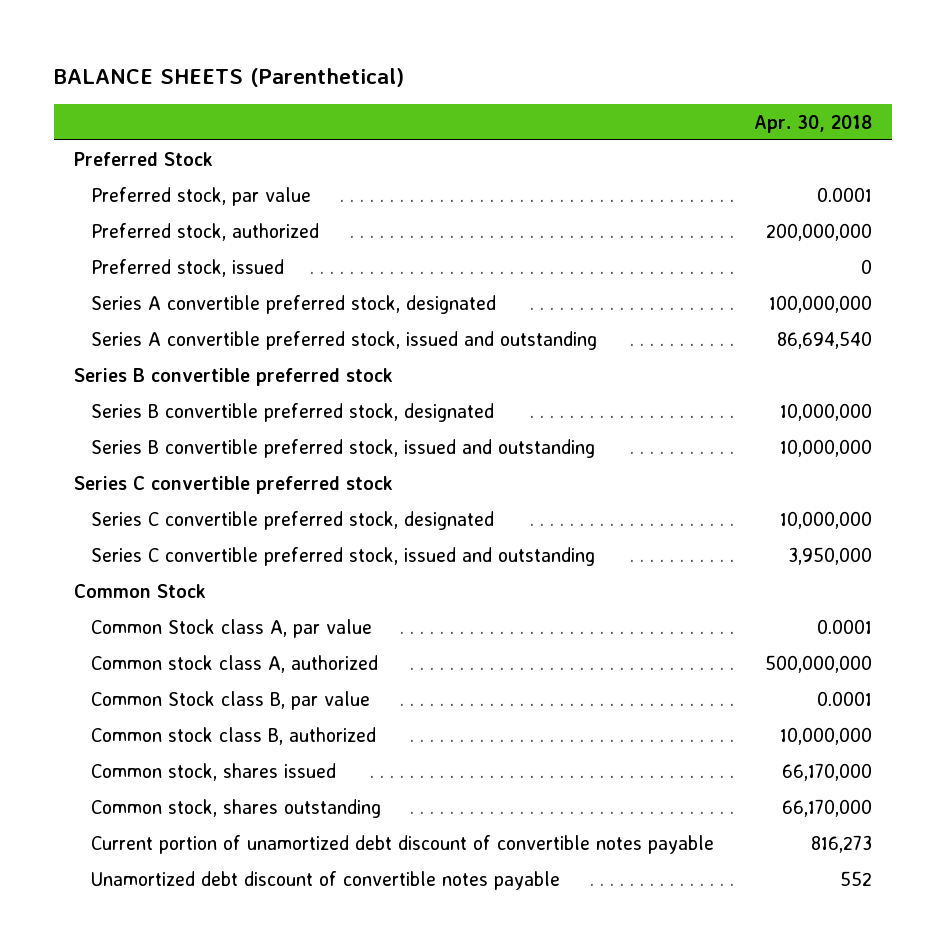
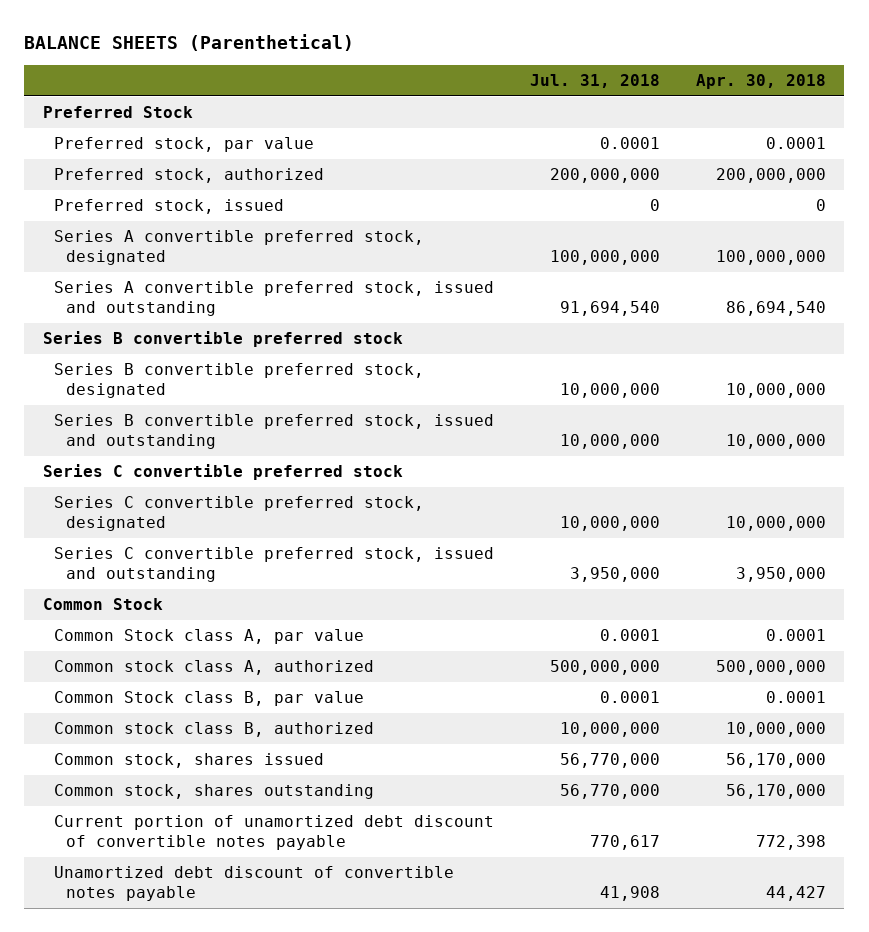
- | Apr. 30, 2018
+ | Jul. 31, 2018 | Apr. 30, 2018
- Common stock, shares issued | 66,170,000
- Common stock, shares outstanding | 66,170,000
- Current portion of unamortized debt discount of convertible notes payable | 816,273
- Unamortized debt discount of convertible notes payable | 552
+ Common stock, shares issued | 56,770,000 | 56,170,000
+ Common stock, shares outstanding | 56,770,000 | 56,170,000
+ Current portion of unamortized debt discount of convertible notes payable | 770,617 | 772,398
+ Unamortized debt discount of convertible notes payable | 41,908 | 44,427

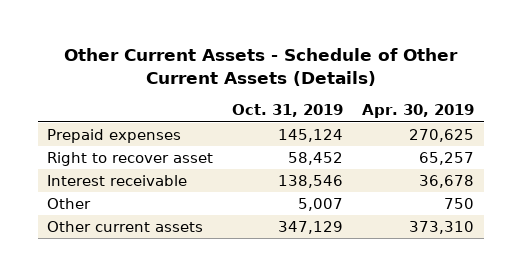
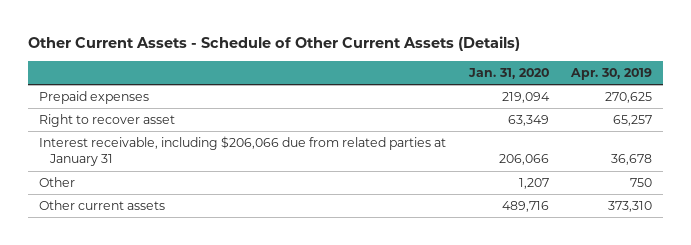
- | Oct. 31, 2019 | Apr. 30, 2019
+ | Jan. 31, 2020 | Apr. 30, 2019
- Interest receivable | 138,546 | 36,678
+ Interest receivable, including $206,066 due from related parties at January 31 | 206,066 | 36,678

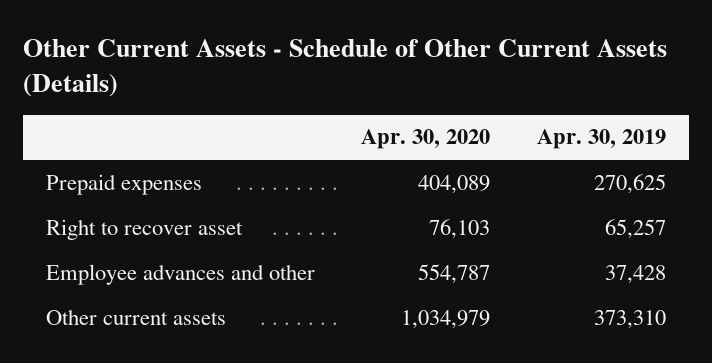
- | Jan. 31, 2020 | Apr. 30, 2019
+ | Apr. 30, 2020 | Apr. 30, 2019
- Interest receivable, including $206,066 due from related parties at January 31 | 206,066 | 36,678
- Other | 1,207 | 750
+ Employee advances and other | 554,787 | 37,428

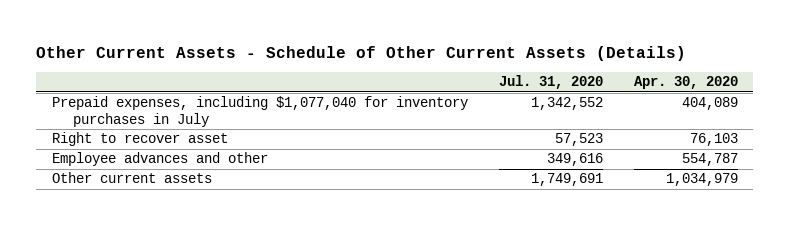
- | Apr. 30, 2020 | Apr. 30, 2019
+ | Jul. 31, 2020 | Apr. 30, 2020
- Prepaid expenses | 404,089 | 270,625
+ Prepaid expenses, including $1,077,040 for inventory purchases in July | 1,342,552 | 404,089

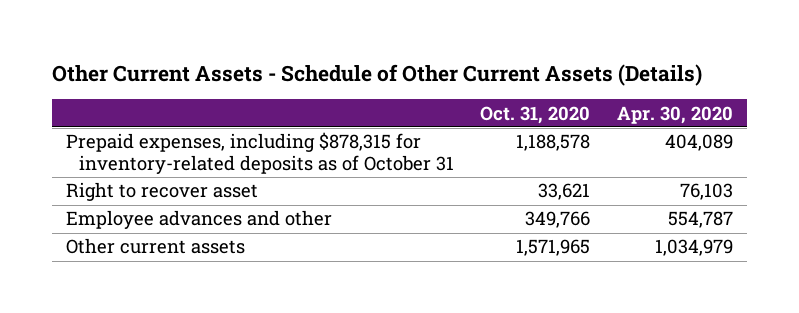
- | Jul. 31, 2020 | Apr. 30, 2020
+ | Oct. 31, 2020 | Apr. 30, 2020
- Prepaid expenses, including $1,077,040 for inventory purchases in July | 1,342,552 | 404,089
+ Prepaid expenses, including $878,315 for inventory-related deposits as of October 31 | 1,188,578 | 404,089

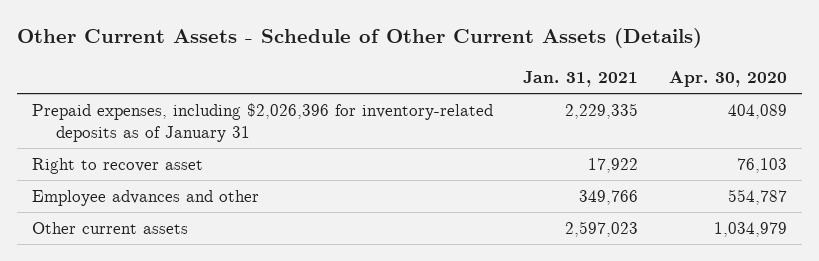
- | Oct. 31, 2020 | Apr. 30, 2020
+ | Jan. 31, 2021 | Apr. 30, 2020
- Prepaid expenses, including $878,315 for inventory-related deposits as of October 31 | 1,188,578 | 404,089
+ Prepaid expenses, including $2,026,396 for inventory-related deposits as of January 31 | 2,229,335 | 404,089

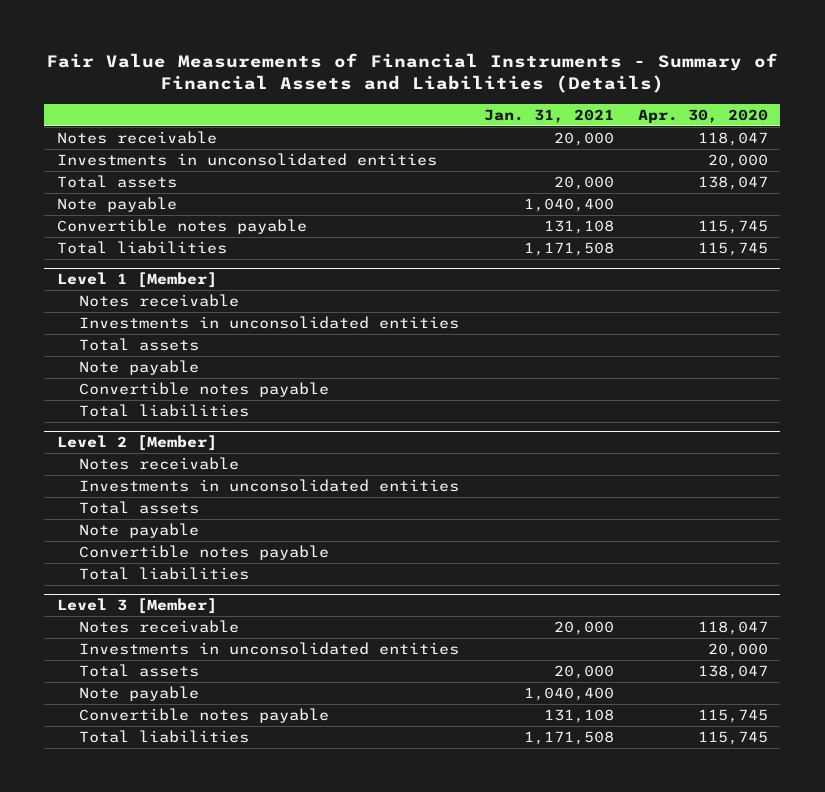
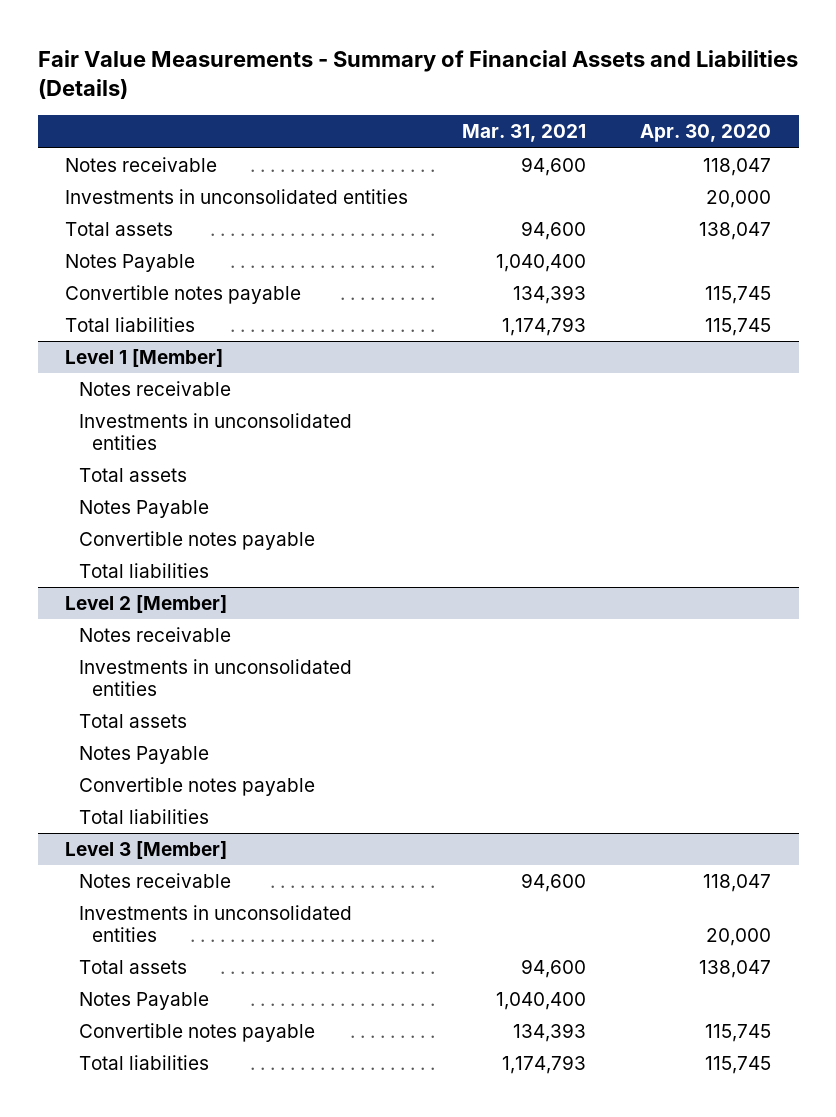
- Fair Value Measurements of Financial Instruments - Summary of Financial Assets and Liabilities (Details)
+ Fair Value Measurements - Summary of Financial Assets and Liabilities (Details)
- | Jan. 31, 2021 | Apr. 30, 2020
+ | Mar. 31, 2021 | Apr. 30, 2020
- Note payable | 1,040,400 |
+ Notes Payable | 1,040,400 |
@ Level 1 [Member]
- Note payable
+ Notes Payable
@ Level 2 [Member]
- Note payable
+ Notes Payable
@ Level 3 [Member]
- Note payable | 1,040,400 |
+ Notes Payable | 1,040,400 |

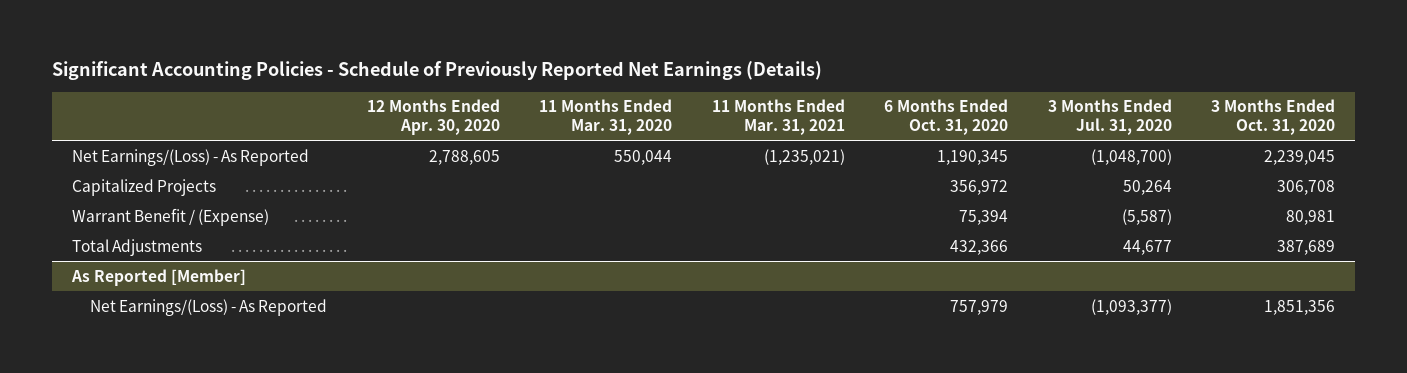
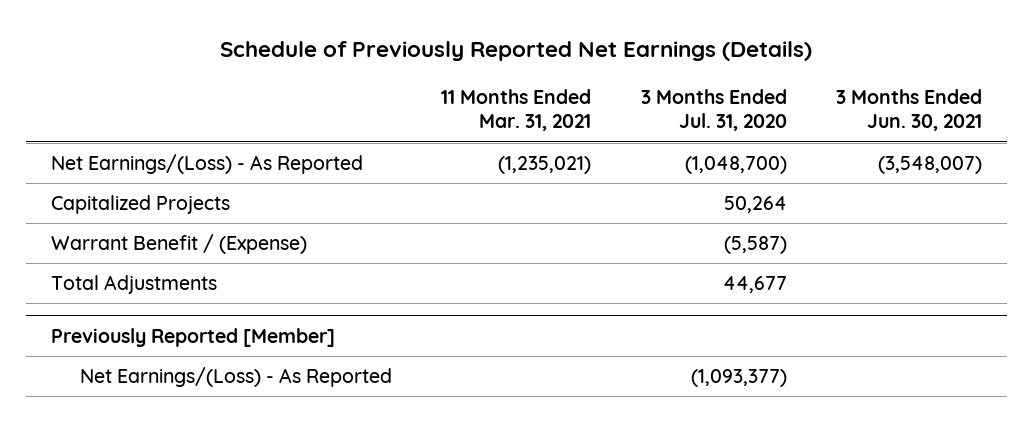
- Significant Accounting Policies - Schedule of Previously Reported Net Earnings (Details)
+ Schedule of Previously Reported Net Earnings (Details)
- | 12 Months Ended Apr. 30, 2020 | 11 Months Ended Mar. 31, 2020 | 11 Months Ended Mar. 31, 2021 | 6 Months Ended Oct. 31, 2020 | 3 Months Ended Jul. 31, 2020 | 3 Months Ended Oct. 31, 2020
+ | 11 Months Ended Mar. 31, 2021 | 3 Months Ended Jul. 31, 2020 | 3 Months Ended Jun. 30, 2021
- As Reported [Member]
+ Previously Reported [Member]

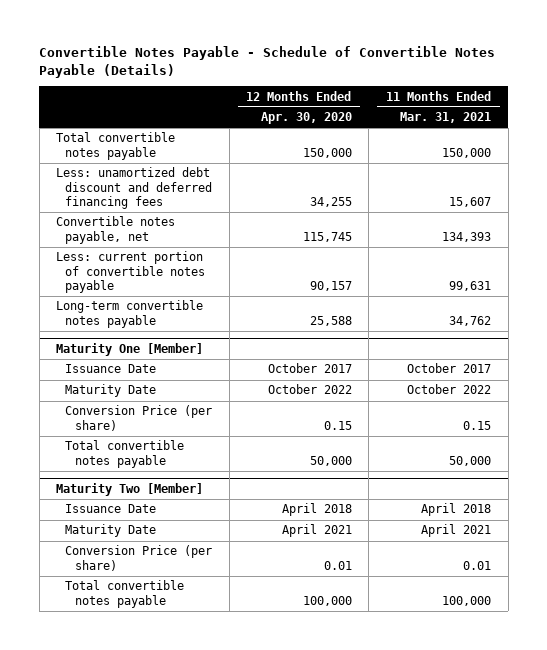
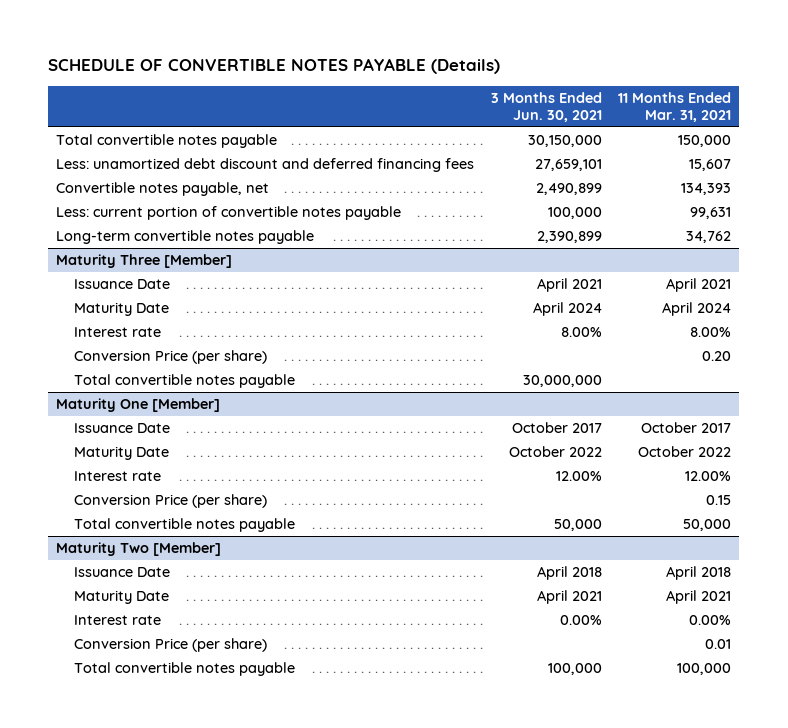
- Convertible Notes Payable - Schedule of Convertible Notes Payable (Details)
+ SCHEDULE OF CONVERTIBLE NOTES PAYABLE (Details)
- | 12 Months Ended Apr. 30, 2020 | 11 Months Ended Mar. 31, 2021
+ | 3 Months Ended Jun. 30, 2021 | 11 Months Ended Mar. 31, 2021
+ Maturity Three [Member]
+ Issuance Date | April 2021 | April 2021
+ Maturity Date | April 2024 | April 2024
+ Interest rate | 8.00% | 8.00%
+ Conversion Price (per share) | | 0.20
+ Total convertible notes payable | 30,000,000 |
@ Maturity One [Member]
+ Interest rate | 12.00% | 12.00%
@ Maturity Two [Member]
+ Interest rate | 0.00% | 0.00%

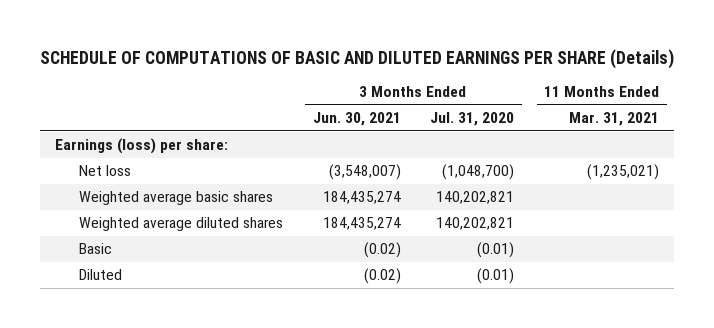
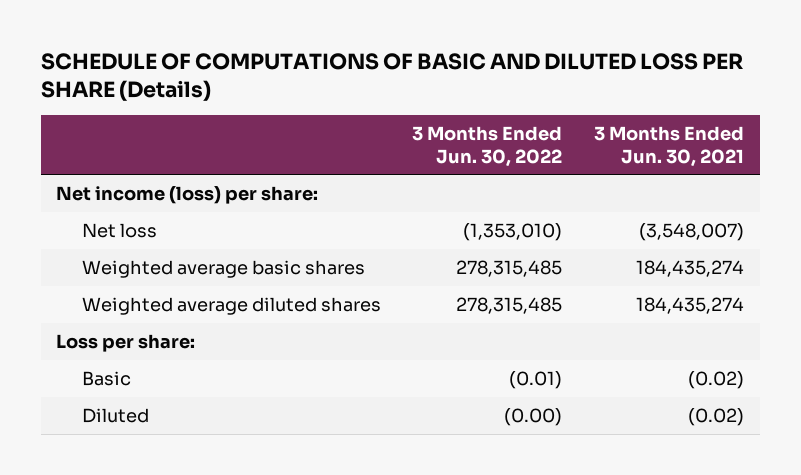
- SCHEDULE OF COMPUTATIONS OF BASIC AND DILUTED EARNINGS PER SHARE (Details)
+ SCHEDULE OF COMPUTATIONS OF BASIC AND DILUTED LOSS PER SHARE (Details)
- | 3 Months Ended Jun. 30, 2021 | 3 Months Ended Jul. 31, 2020 | 11 Months Ended Mar. 31, 2021
+ | 3 Months Ended Jun. 30, 2022 | 3 Months Ended Jun. 30, 2021
- Earnings (loss) per share:
+ Net income (loss) per share:
+ Loss per share:

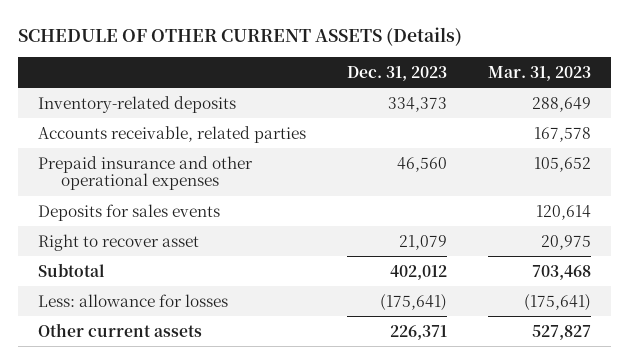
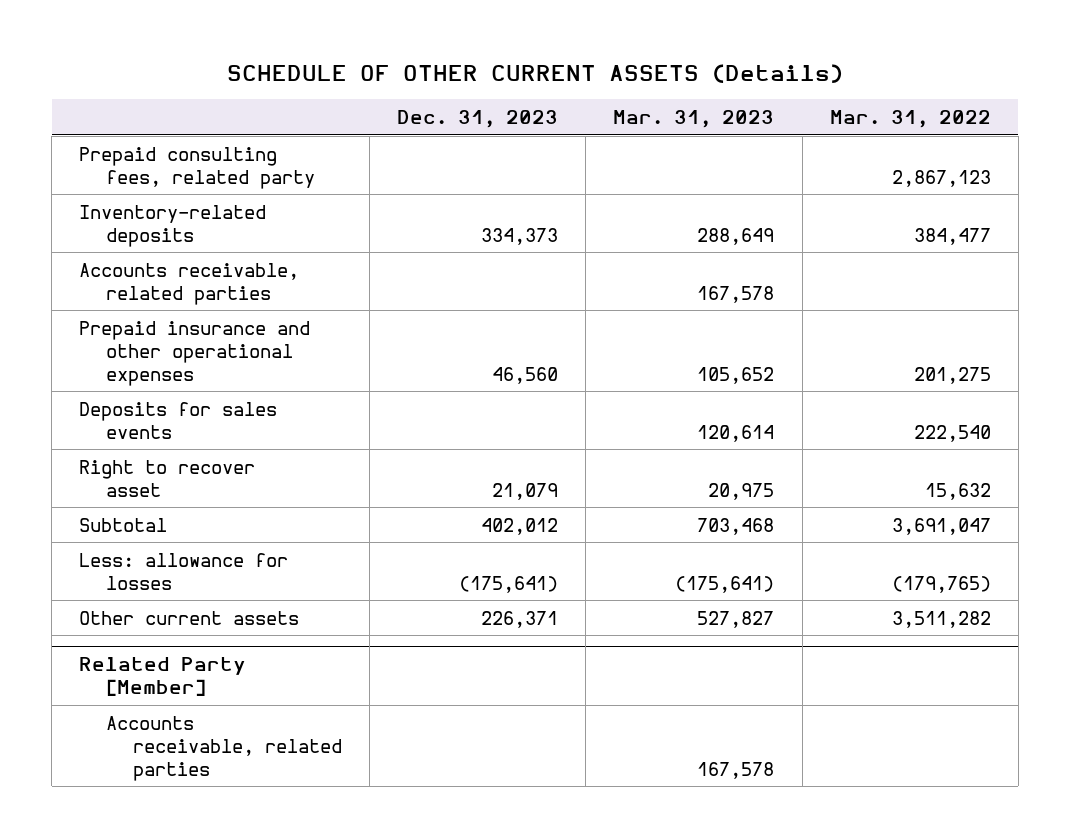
- | Dec. 31, 2023 | Mar. 31, 2023
+ | Dec. 31, 2023 | Mar. 31, 2023 | Mar. 31, 2022
+ Prepaid consulting fees, related party | | | 2,867,123
+ Related Party [Member]
+ Accounts receivable, related parties | | 167,578 |

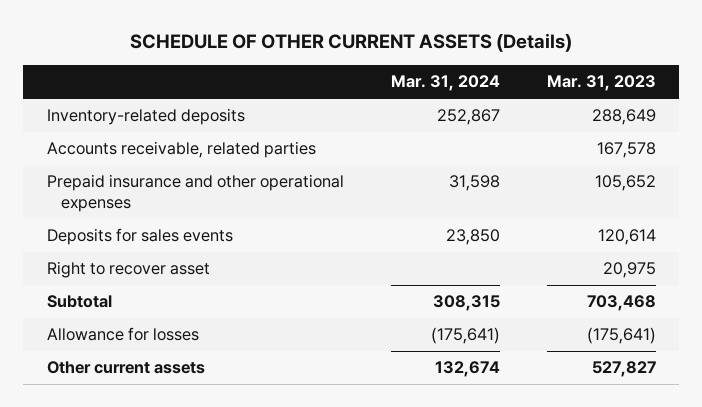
- | Dec. 31, 2023 | Mar. 31, 2023 | Mar. 31, 2022
+ | Mar. 31, 2024 | Mar. 31, 2023
- Prepaid consulting fees, related party | | | 2,867,123
- Less: allowance for losses | (175,641) | (175,641) | (179,765)
+ Allowance for losses | (175,641) | (175,641)
- Related Party [Member]
- Accounts receivable, related parties | | 167,578 |

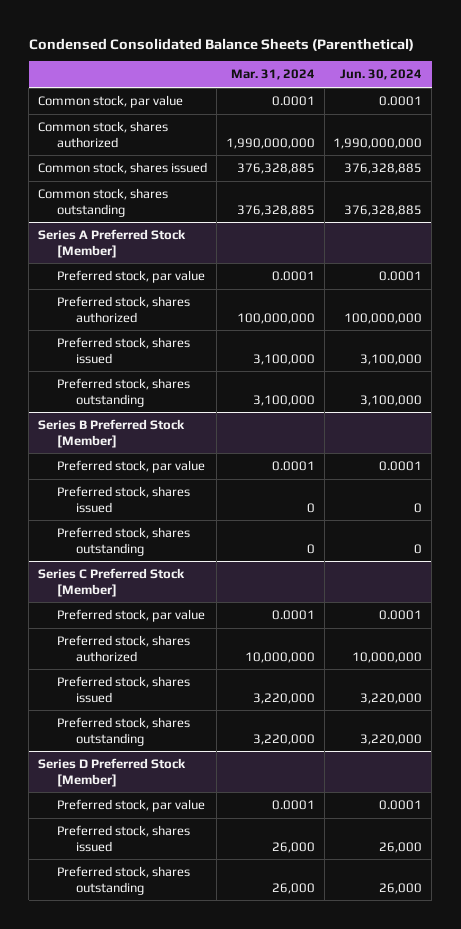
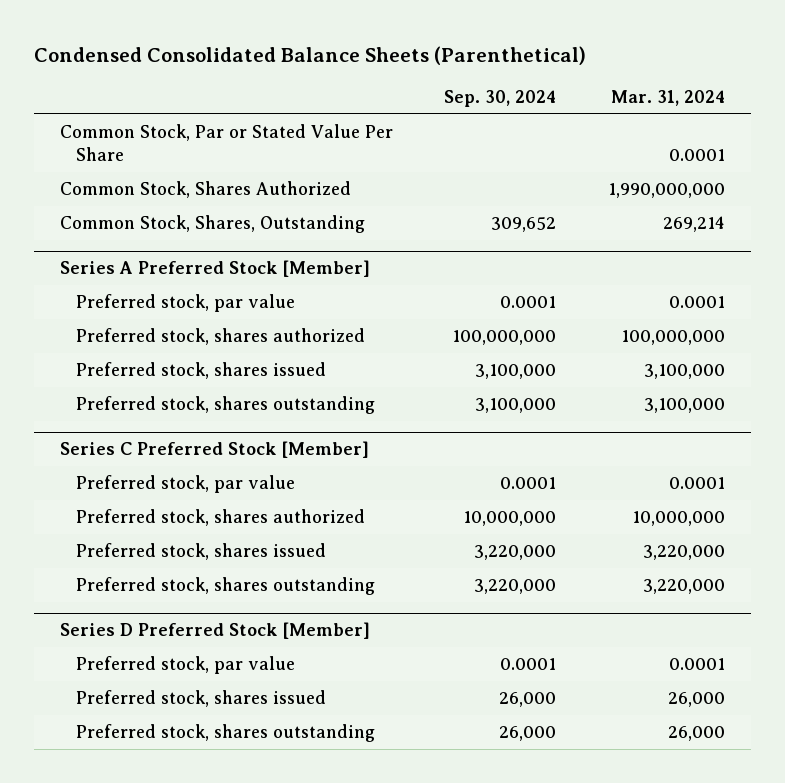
- | Mar. 31, 2024 | Jun. 30, 2024
+ | Sep. 30, 2024 | Mar. 31, 2024
- Common stock, par value | 0.0001 | 0.0001
- Common stock, shares authorized | 1,990,000,000 | 1,990,000,000
- Common stock, shares issued | 376,328,885 | 376,328,885
- Common stock, shares outstanding | 376,328,885 | 376,328,885
+ Common Stock, Par or Stated Value Per Share | | 0.0001
+ Common Stock, Shares Authorized | | 1,990,000,000
+ Common Stock, Shares, Outstanding | 309,652 | 269,214
- Series B Preferred Stock [Member]
- Preferred stock, par value | 0.0001 | 0.0001
- Preferred stock, shares issued | 0 | 0
- Preferred stock, shares outstanding | 0 | 0

